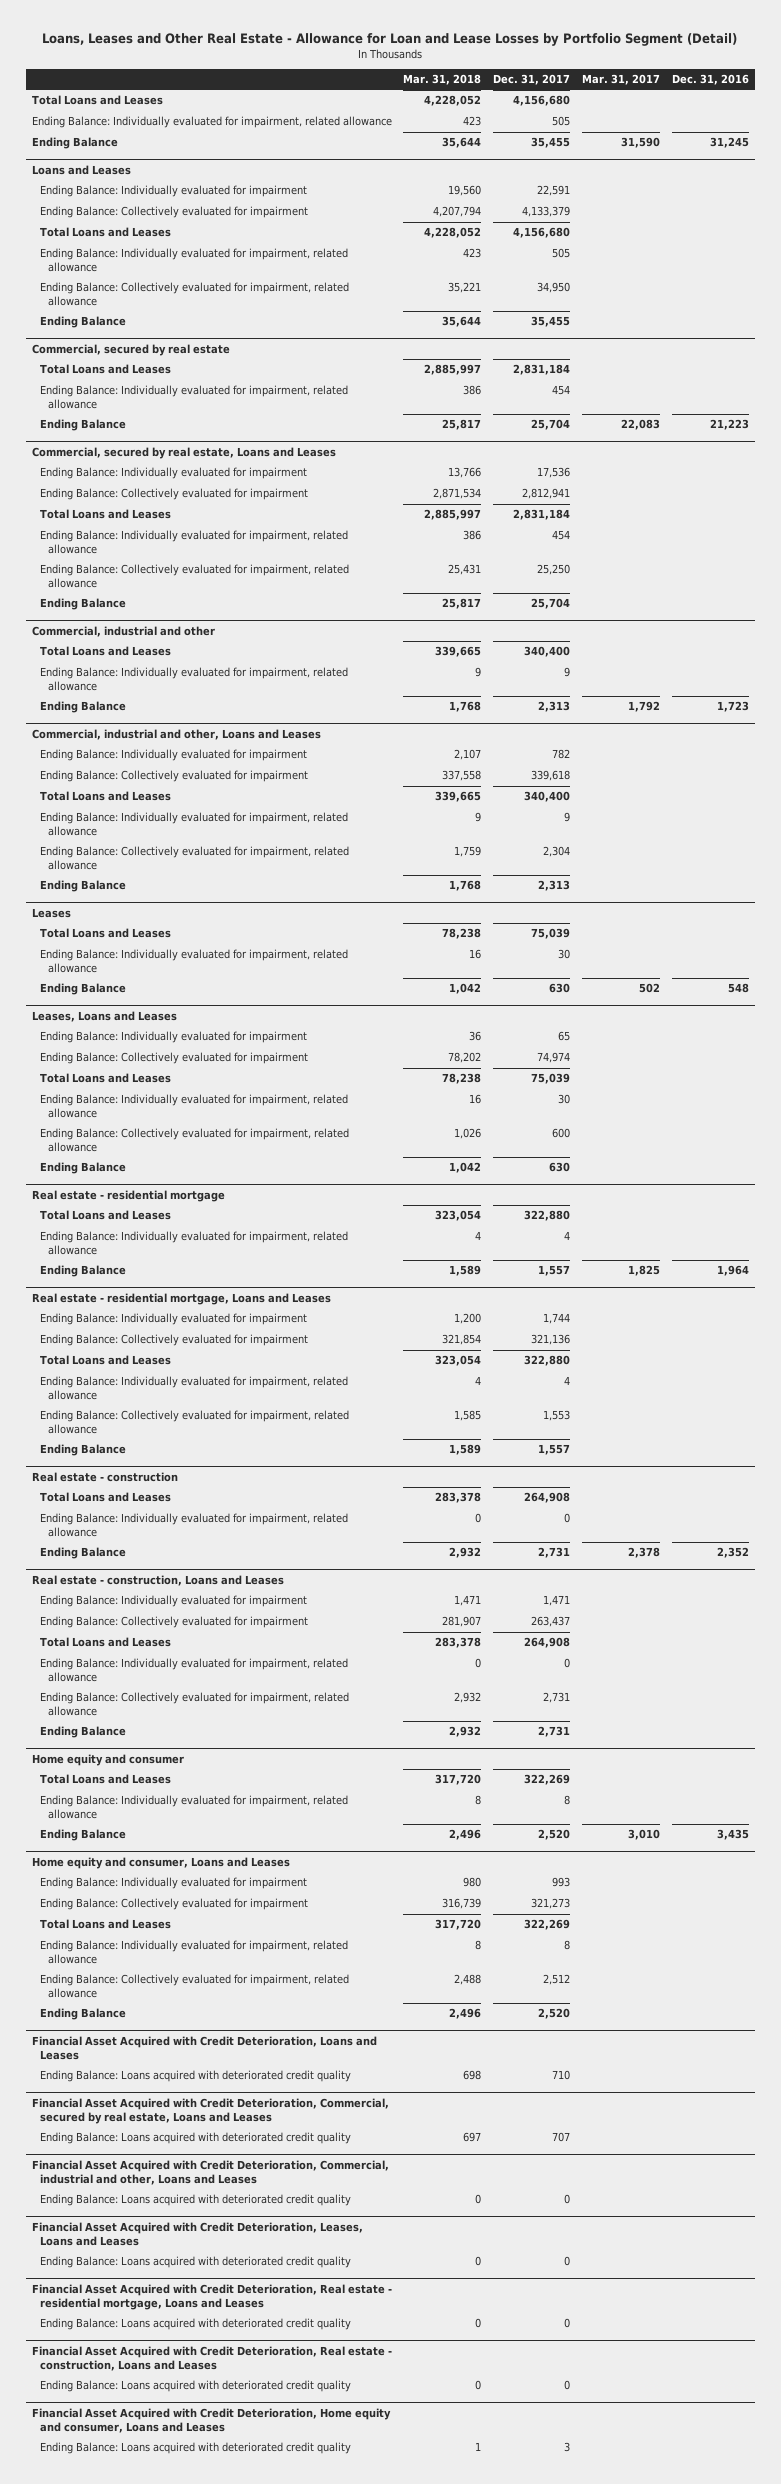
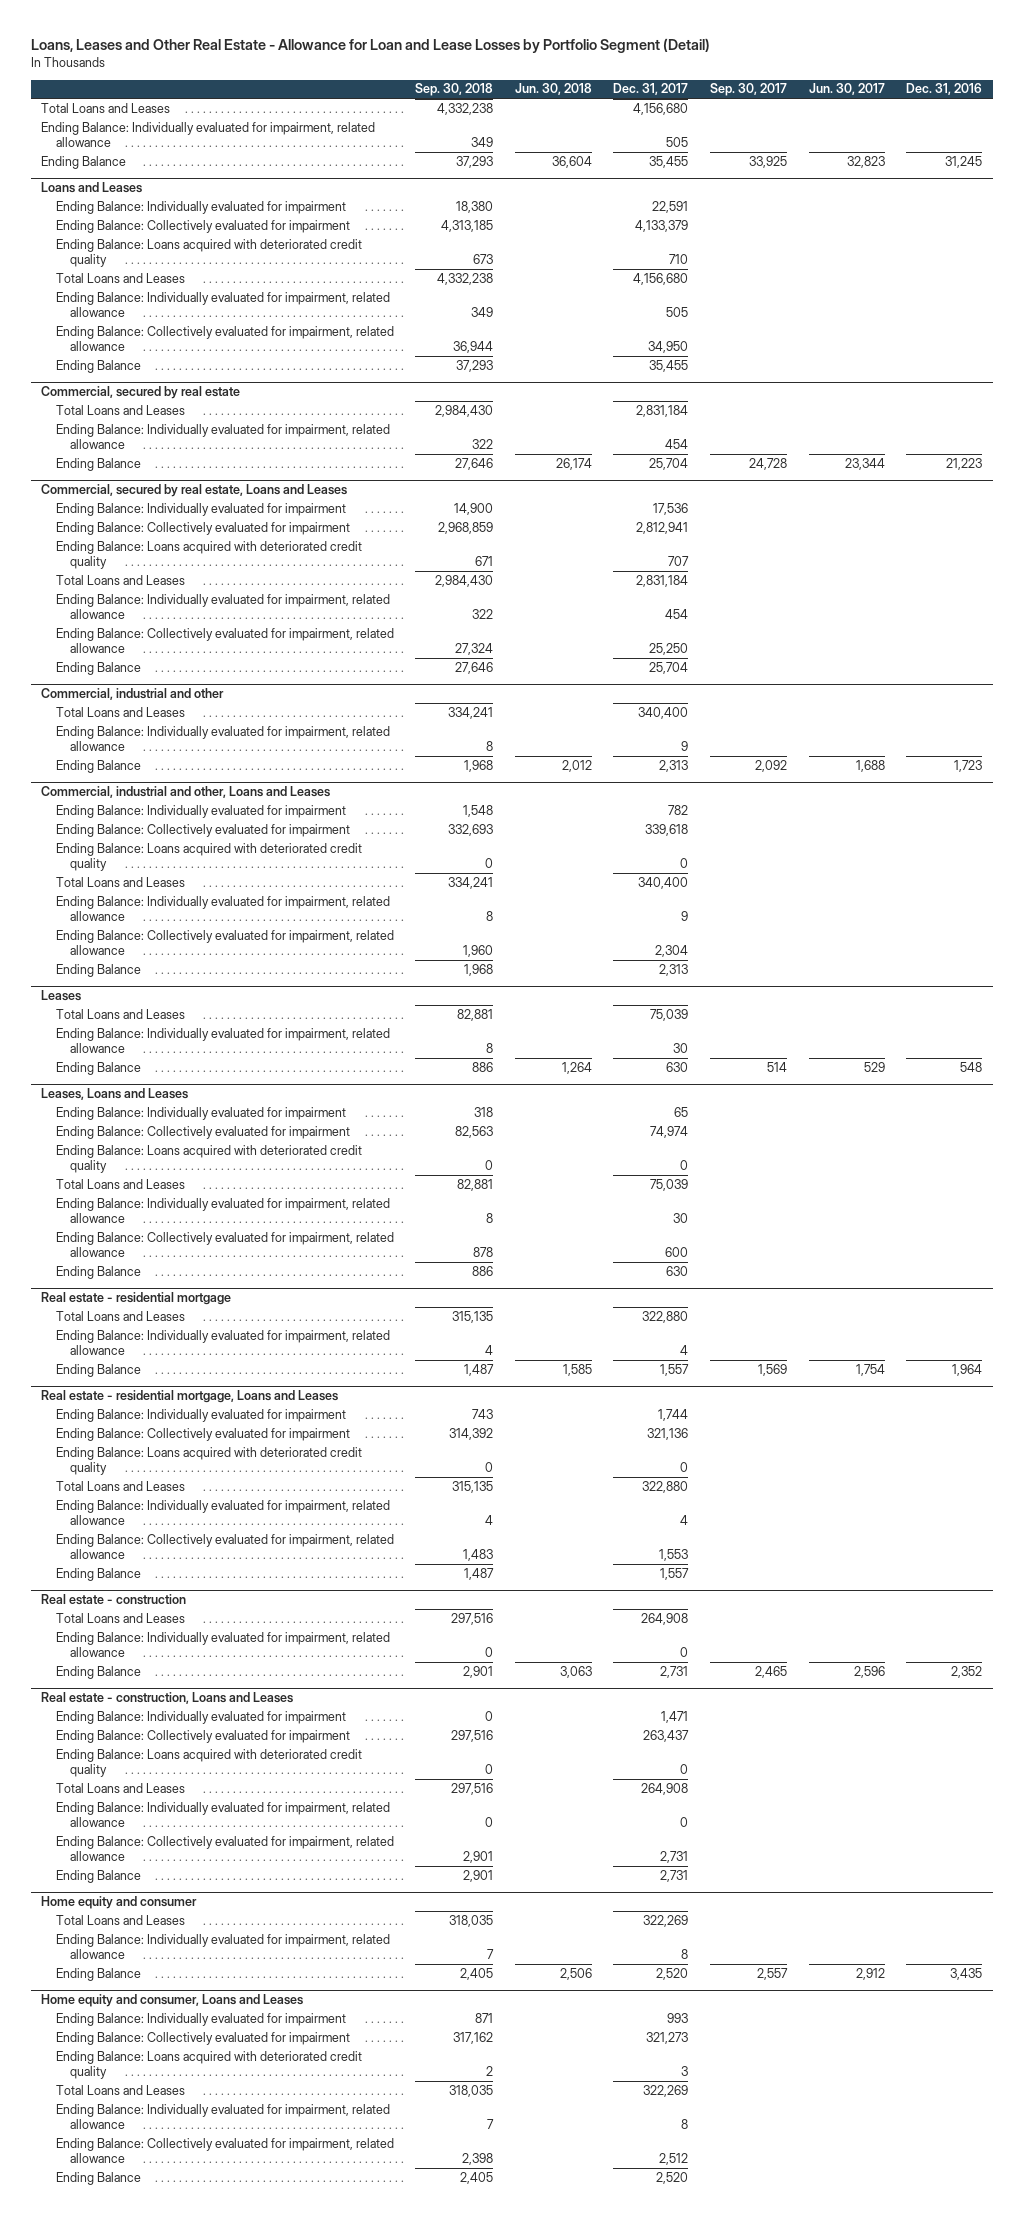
- | Mar. 31, 2018 | Dec. 31, 2017 | Mar. 31, 2017 | Dec. 31, 2016
+ | Sep. 30, 2018 | Jun. 30, 2018 | Dec. 31, 2017 | Sep. 30, 2017 | Jun. 30, 2017 | Dec. 31, 2016
@ Loans and Leases
+ Ending Balance: Loans acquired with deteriorated credit quality | 673 | | 710 | | |
@ Commercial, secured by real estate, Loans and Leases
+ Ending Balance: Loans acquired with deteriorated credit quality | 671 | | 707 | | |
@ Commercial, industrial and other, Loans and Leases
+ Ending Balance: Loans acquired with deteriorated credit quality | 0 | | 0 | | |
@ Leases, Loans and Leases
+ Ending Balance: Loans acquired with deteriorated credit quality | 0 | | 0 | | |
@ Real estate - residential mortgage, Loans and Leases
+ Ending Balance: Loans acquired with deteriorated credit quality | 0 | | 0 | | |
@ Real estate - construction, Loans and Leases
+ Ending Balance: Loans acquired with deteriorated credit quality | 0 | | 0 | | |
@ Home equity and consumer, Loans and Leases
+ Ending Balance: Loans acquired with deteriorated credit quality | 2 | | 3 | | |
- Financial Asset Acquired with Credit Deterioration, Loans and Leases
- Ending Balance: Loans acquired with deteriorated credit quality | 698 | 710 | |
- Financial Asset Acquired with Credit Deterioration, Commercial, secured by real estate, Loans and Leases
- Ending Balance: Loans acquired with deteriorated credit quality | 697 | 707 | |
- Financial Asset Acquired with Credit Deterioration, Commercial, industrial and other, Loans and Leases
- Ending Balance: Loans acquired with deteriorated credit quality | 0 | 0 | |
- Financial Asset Acquired with Credit Deterioration, Leases, Loans and Leases
- Ending Balance: Loans acquired with deteriorated credit quality | 0 | 0 | |
- Financial Asset Acquired with Credit Deterioration, Real estate - residential mortgage, Loans and Leases
- Ending Balance: Loans acquired with deteriorated credit quality | 0 | 0 | |
- Financial Asset Acquired with Credit Deterioration, Real estate - construction, Loans and Leases
- Ending Balance: Loans acquired with deteriorated credit quality | 0 | 0 | |
- Financial Asset Acquired with Credit Deterioration, Home equity and consumer, Loans and Leases
- Ending Balance: Loans acquired with deteriorated credit quality | 1 | 3 | |

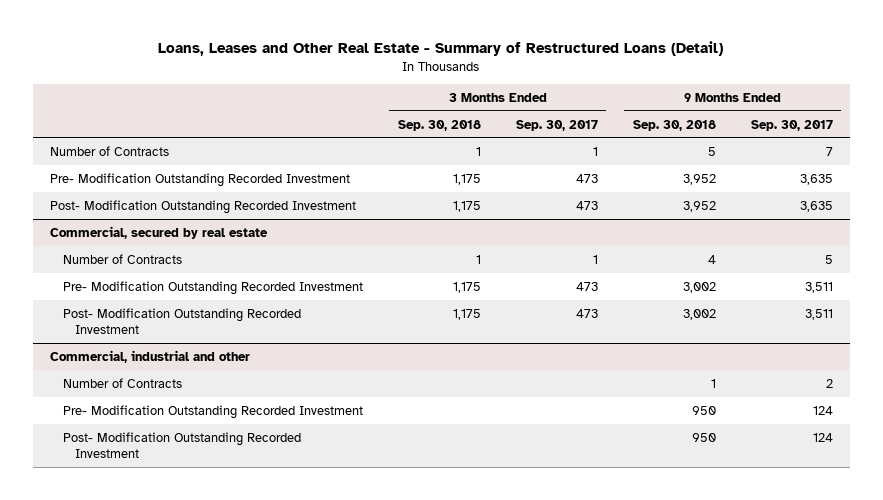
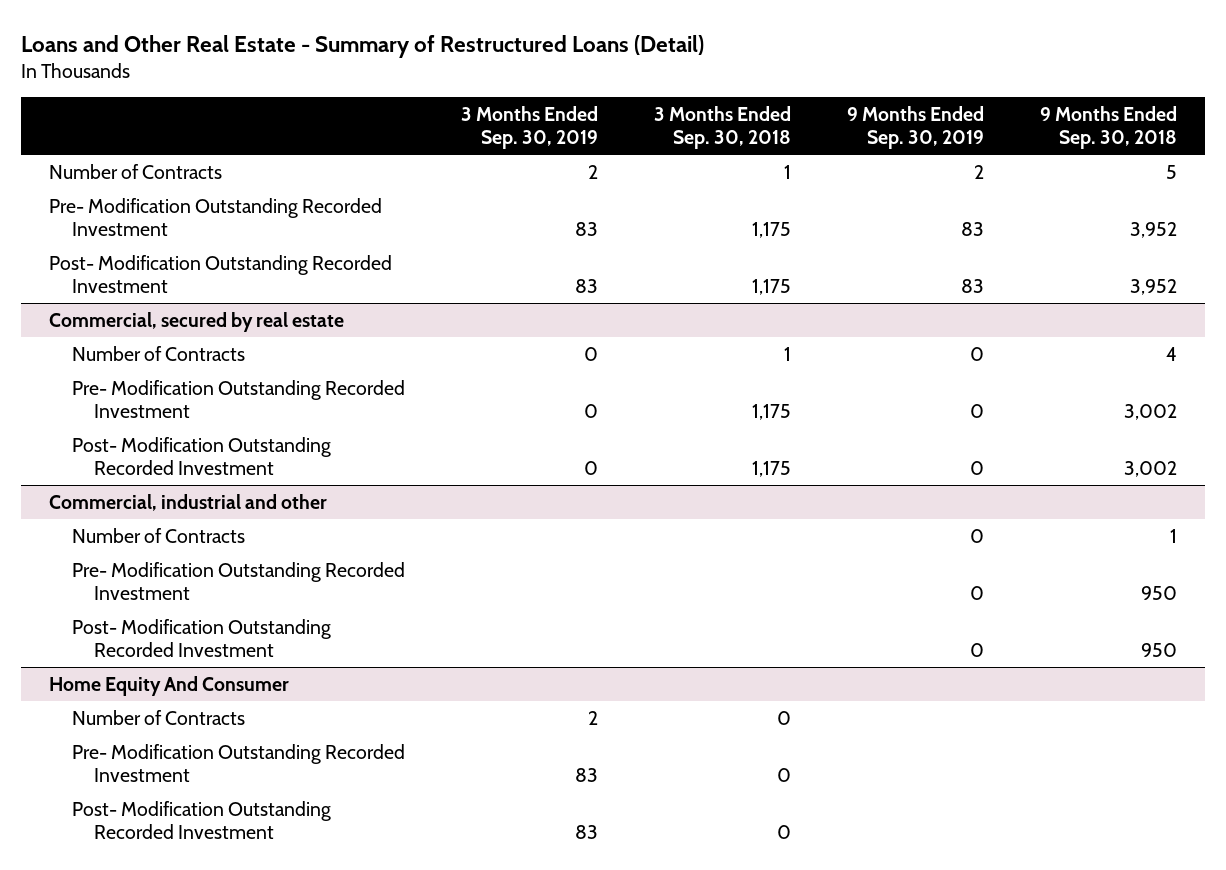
- Loans, Leases and Other Real Estate - Summary of Restructured Loans (Detail)
+ Loans and Other Real Estate - Summary of Restructured Loans (Detail)
- | 3 Months Ended Sep. 30, 2018 | 3 Months Ended Sep. 30, 2017 | 9 Months Ended Sep. 30, 2018 | 9 Months Ended Sep. 30, 2017
+ | 3 Months Ended Sep. 30, 2019 | 3 Months Ended Sep. 30, 2018 | 9 Months Ended Sep. 30, 2019 | 9 Months Ended Sep. 30, 2018
+ Home Equity And Consumer
+ Number of Contracts | 2 | 0 | |
+ Pre- Modification Outstanding Recorded Investment | 83 | 0 | |
+ Post- Modification Outstanding Recorded Investment | 83 | 0 | |

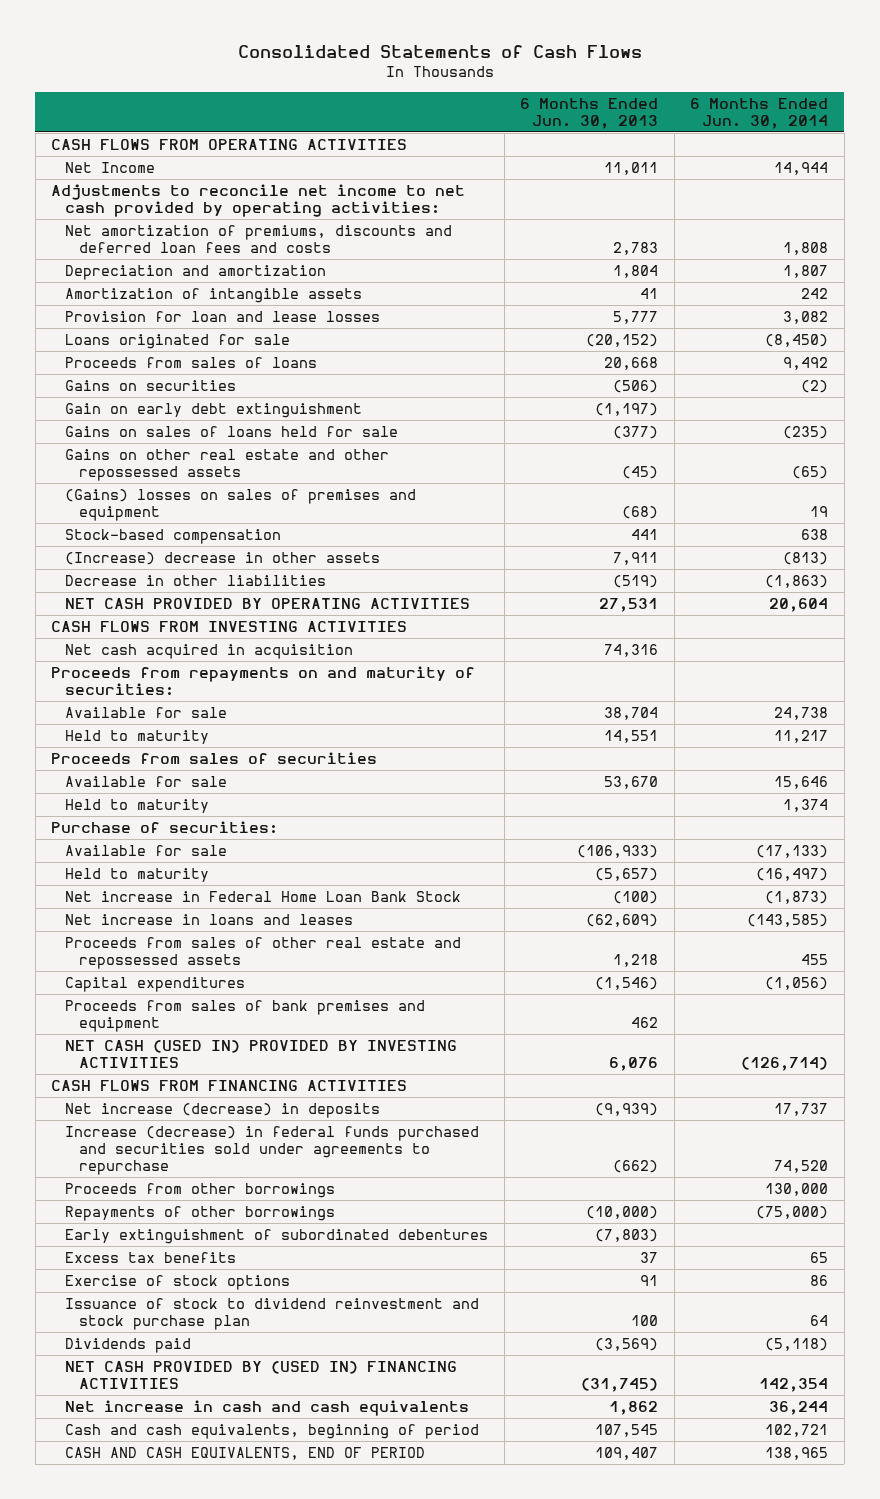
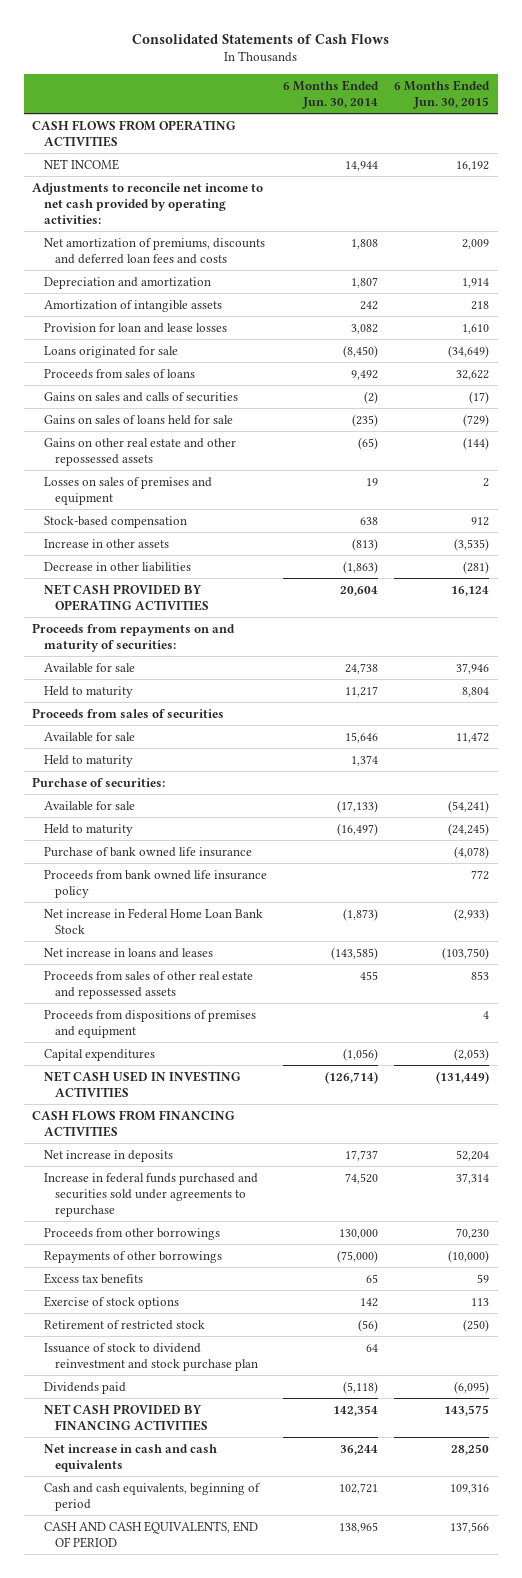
- | 6 Months Ended Jun. 30, 2013 | 6 Months Ended Jun. 30, 2014
+ | 6 Months Ended Jun. 30, 2014 | 6 Months Ended Jun. 30, 2015
- Net Income | 11,011 | 14,944
+ NET INCOME | 14,944 | 16,192
- Gains on securities | (506) | (2)
- Gain on early debt extinguishment | (1,197) |
+ Gains on sales and calls of securities | (2) | (17)
- (Gains) losses on sales of premises and equipment | (68) | 19
+ Losses on sales of premises and equipment | 19 | 2
- (Increase) decrease in other assets | 7,911 | (813)
+ Increase in other assets | (813) | (3,535)
- CASH FLOWS FROM INVESTING ACTIVITIES
- Net cash acquired in acquisition | 74,316 |
+ Purchase of bank owned life insurance | | (4,078)
+ Proceeds from bank owned life insurance policy | | 772
+ Proceeds from dispositions of premises and equipment | | 4
- Proceeds from sales of bank premises and equipment | 462 |
- NET CASH (USED IN) PROVIDED BY INVESTING ACTIVITIES | 6,076 | (126,714)
+ NET CASH USED IN INVESTING ACTIVITIES | (126,714) | (131,449)
- Net increase (decrease) in deposits | (9,939) | 17,737
- Increase (decrease) in federal funds purchased and securities sold under agreements to repurchase | (662) | 74,520
+ Net increase in deposits | 17,737 | 52,204
+ Increase in federal funds purchased and securities sold under agreements to repurchase | 74,520 | 37,314
- Early extinguishment of subordinated debentures | (7,803) |
- Exercise of stock options | 91 | 86
+ Exercise of stock options | 142 | 113
+ Retirement of restricted stock | (56) | (250)
- NET CASH PROVIDED BY (USED IN) FINANCING ACTIVITIES | (31,745) | 142,354
+ NET CASH PROVIDED BY FINANCING ACTIVITIES | 142,354 | 143,575

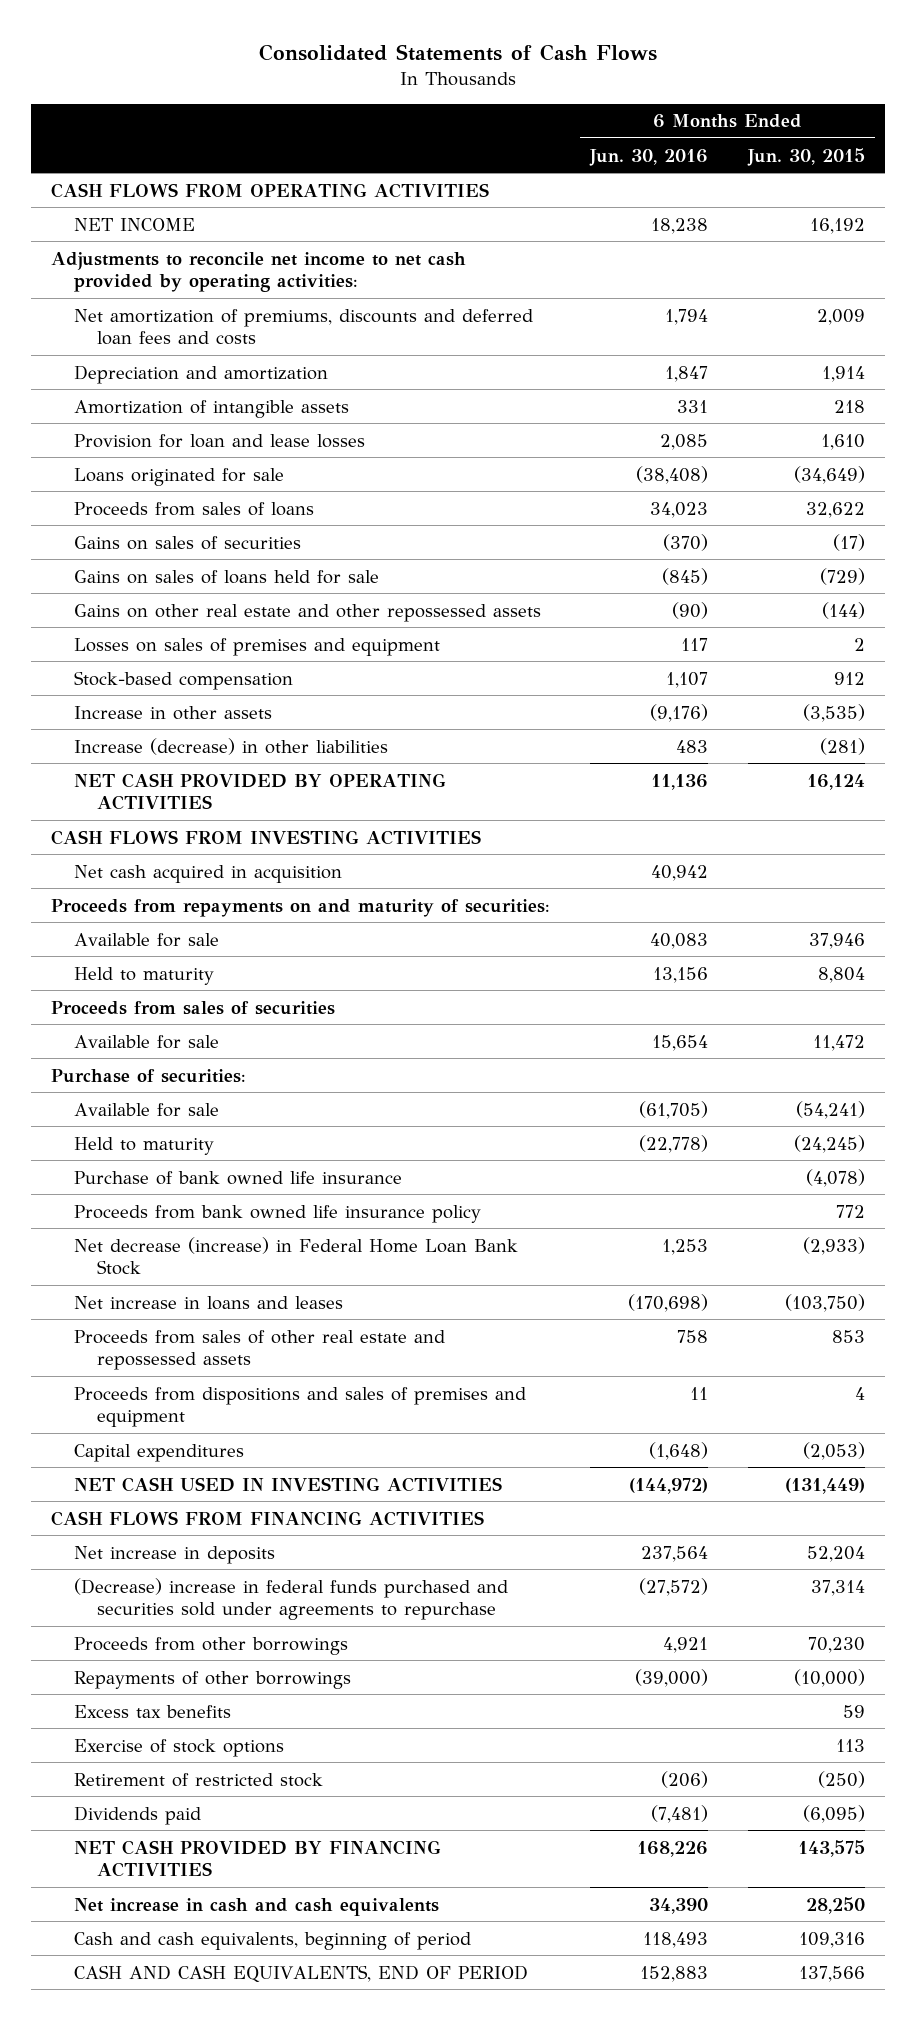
- | 6 Months Ended Jun. 30, 2014 | 6 Months Ended Jun. 30, 2015
+ | 6 Months Ended Jun. 30, 2016 | 6 Months Ended Jun. 30, 2015
- Gains on sales and calls of securities | (2) | (17)
+ Gains on sales of securities | (370) | (17)
- Decrease in other liabilities | (1,863) | (281)
+ Increase (decrease) in other liabilities | 483 | (281)
+ CASH FLOWS FROM INVESTING ACTIVITIES
+ Net cash acquired in acquisition | 40,942 |
- Held to maturity | 1,374 |
- Net increase in Federal Home Loan Bank Stock | (1,873) | (2,933)
+ Net decrease (increase) in Federal Home Loan Bank Stock | 1,253 | (2,933)
- Proceeds from dispositions of premises and equipment | | 4
+ Proceeds from dispositions and sales of premises and equipment | 11 | 4
- Increase in federal funds purchased and securities sold under agreements to repurchase | 74,520 | 37,314
+ (Decrease) increase in federal funds purchased and securities sold under agreements to repurchase | (27,572) | 37,314
- Issuance of stock to dividend reinvestment and stock purchase plan | 64 |

